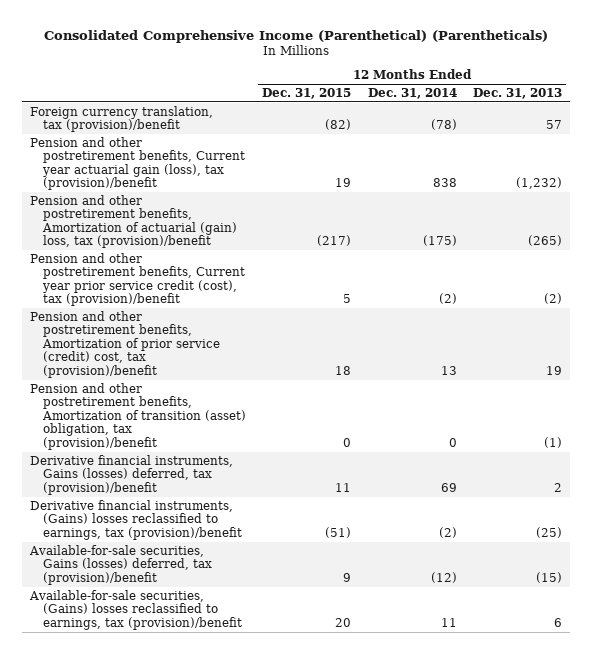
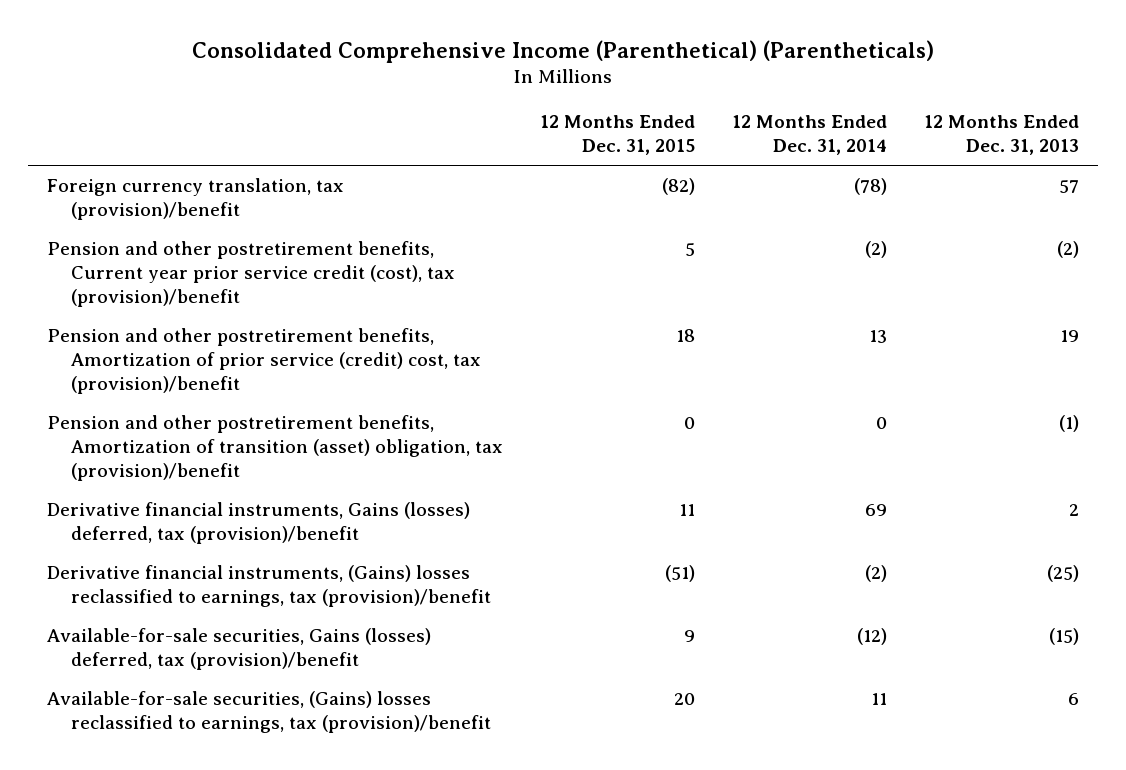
- Pension and other postretirement benefits, Current year actuarial gain (loss), tax (provision)/benefit | 19 | 838 | (1,232)
- Pension and other postretirement benefits, Amortization of actuarial (gain) loss, tax (provision)/benefit | (217) | (175) | (265)

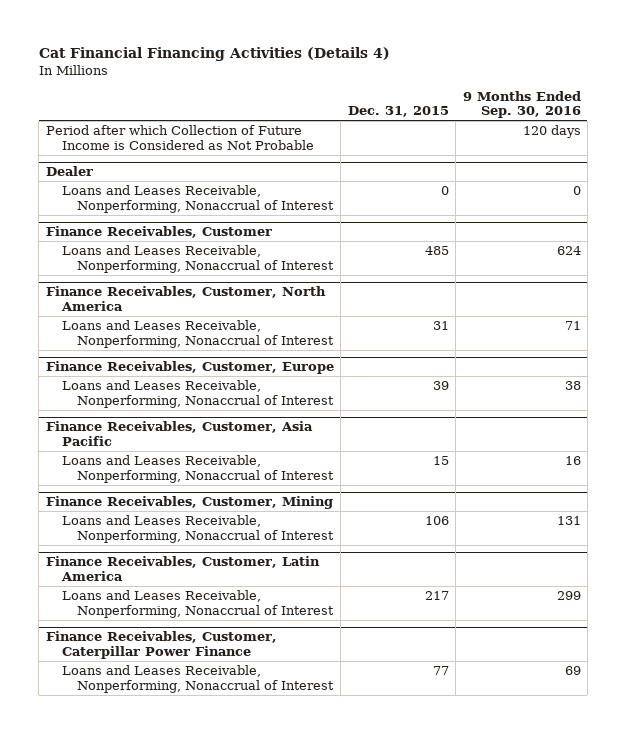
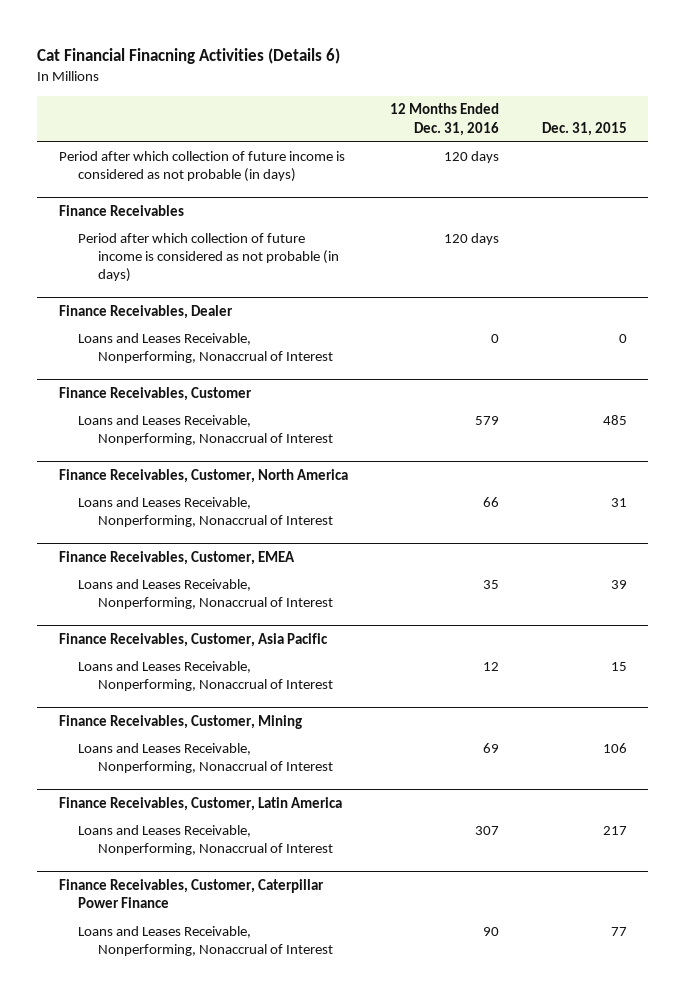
- Cat Financial Financing Activities (Details 4)
+ Cat Financial Finacning Activities (Details 6)
- | Dec. 31, 2015 | 9 Months Ended Sep. 30, 2016
+ | 12 Months Ended Dec. 31, 2016 | Dec. 31, 2015
- Period after which Collection of Future Income is Considered as Not Probable | | 120 days
- Dealer
+ Period after which collection of future income is considered as not probable (in days) | 120 days |
+ Finance Receivables
+ Period after which collection of future income is considered as not probable (in days) | 120 days |
+ Finance Receivables, Dealer
- Finance Receivables, Customer, Europe
+ Finance Receivables, Customer, EMEA

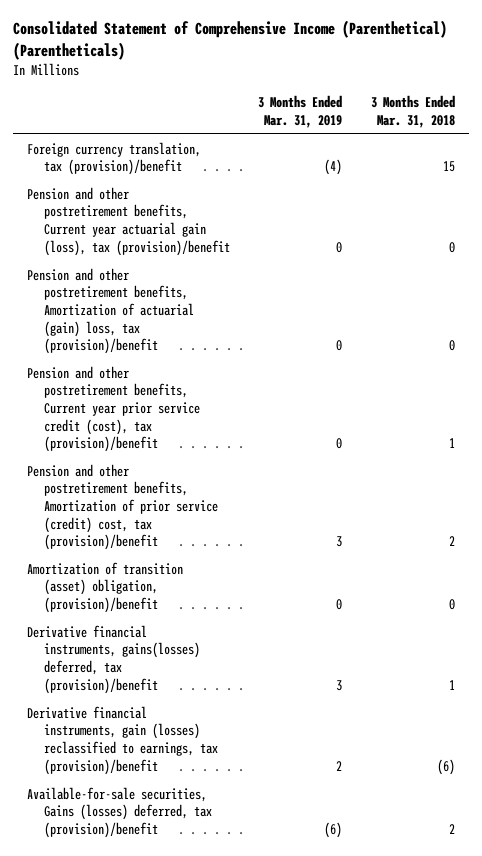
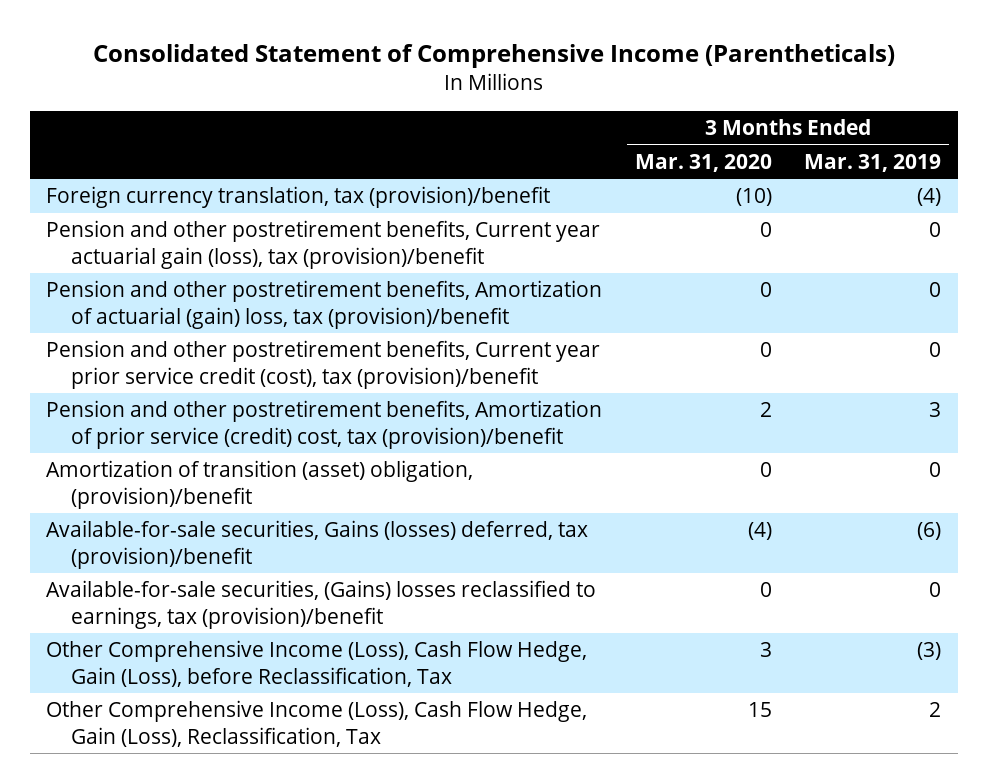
- Consolidated Statement of Comprehensive Income (Parenthetical) (Parentheticals)
+ Consolidated Statement of Comprehensive Income (Parentheticals)
- | 3 Months Ended Mar. 31, 2019 | 3 Months Ended Mar. 31, 2018
+ | 3 Months Ended Mar. 31, 2020 | 3 Months Ended Mar. 31, 2019
- Derivative financial instruments, gains(losses) deferred, tax (provision)/benefit | 3 | 1
- Derivative financial instruments, gain (losses) reclassified to earnings, tax (provision)/benefit | 2 | (6)
+ Available-for-sale securities, (Gains) losses reclassified to earnings, tax (provision)/benefit | 0 | 0
+ Other Comprehensive Income (Loss), Cash Flow Hedge, Gain (Loss), before Reclassification, Tax | 3 | (3)
+ Other Comprehensive Income (Loss), Cash Flow Hedge, Gain (Loss), Reclassification, Tax | 15 | 2

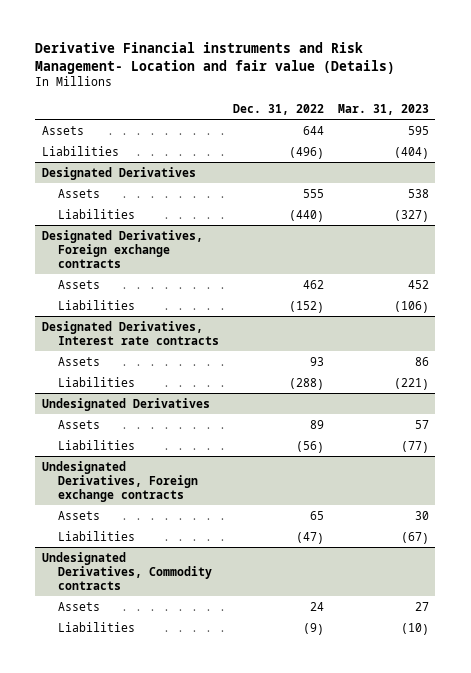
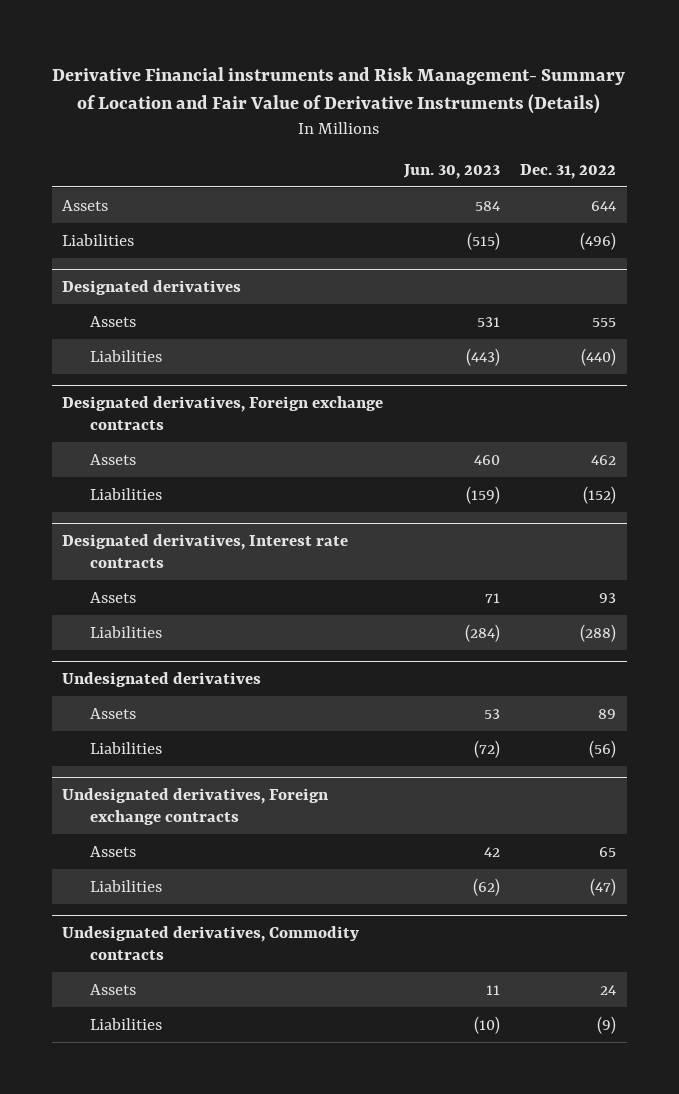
- Derivative Financial instruments and Risk Management- Location and fair value (Details)
+ Derivative Financial instruments and Risk Management- Summary of Location and Fair Value of Derivative Instruments (Details)
- | Dec. 31, 2022 | Mar. 31, 2023
+ | Jun. 30, 2023 | Dec. 31, 2022
- Designated Derivatives
+ Designated derivatives
- Designated Derivatives, Foreign exchange contracts
+ Designated derivatives, Foreign exchange contracts
- Designated Derivatives, Interest rate contracts
+ Designated derivatives, Interest rate contracts
- Undesignated Derivatives
+ Undesignated derivatives
- Undesignated Derivatives, Foreign exchange contracts
+ Undesignated derivatives, Foreign exchange contracts
- Undesignated Derivatives, Commodity contracts
+ Undesignated derivatives, Commodity contracts

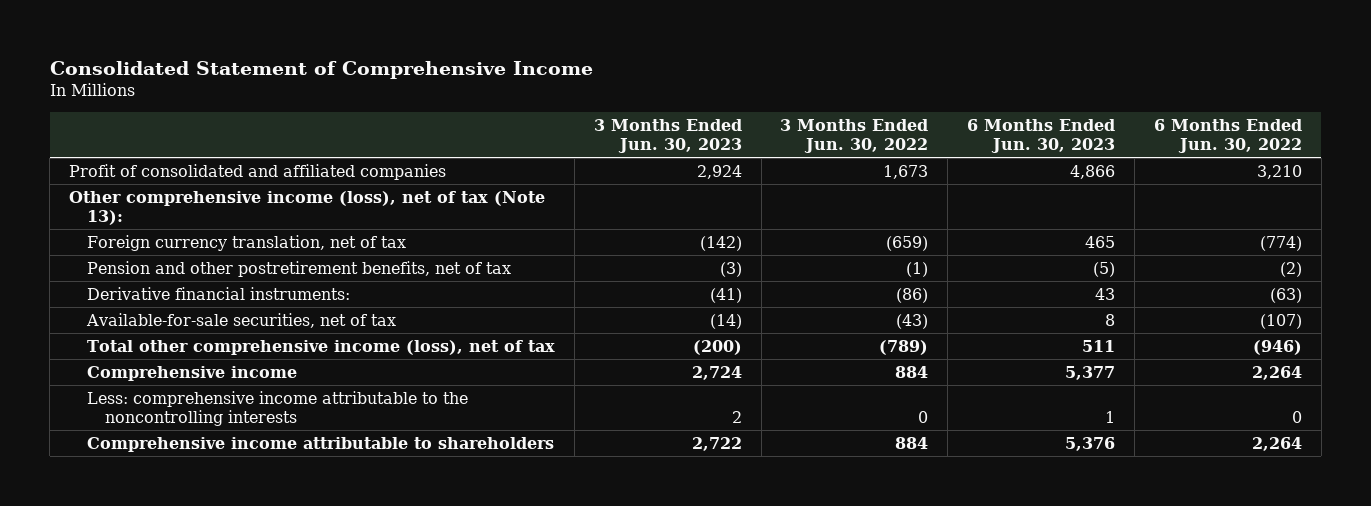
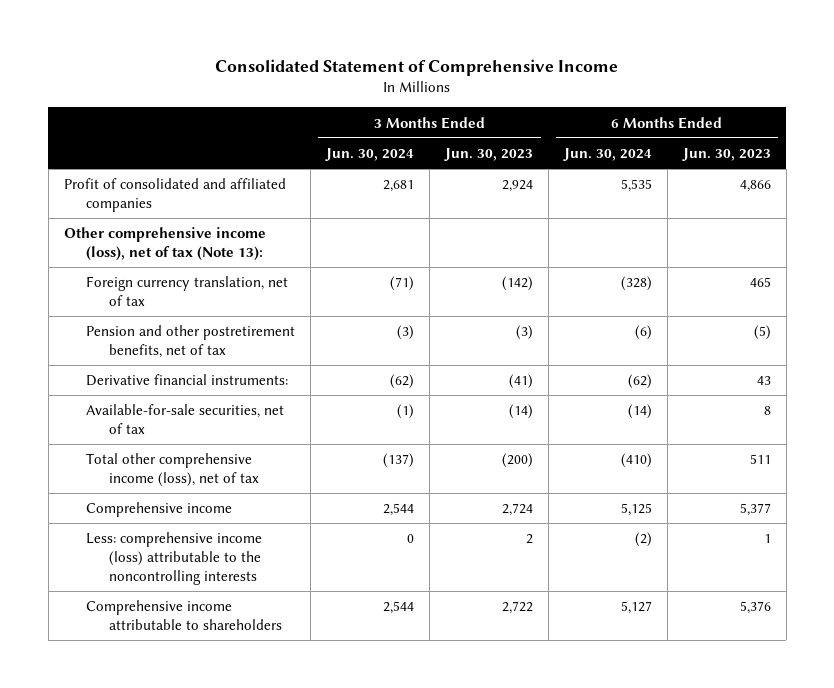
- | 3 Months Ended Jun. 30, 2023 | 3 Months Ended Jun. 30, 2022 | 6 Months Ended Jun. 30, 2023 | 6 Months Ended Jun. 30, 2022
+ | 3 Months Ended Jun. 30, 2024 | 3 Months Ended Jun. 30, 2023 | 6 Months Ended Jun. 30, 2024 | 6 Months Ended Jun. 30, 2023
- Less: comprehensive income attributable to the noncontrolling interests | 2 | 0 | 1 | 0
+ Less: comprehensive income (loss) attributable to the noncontrolling interests | 0 | 2 | (2) | 1

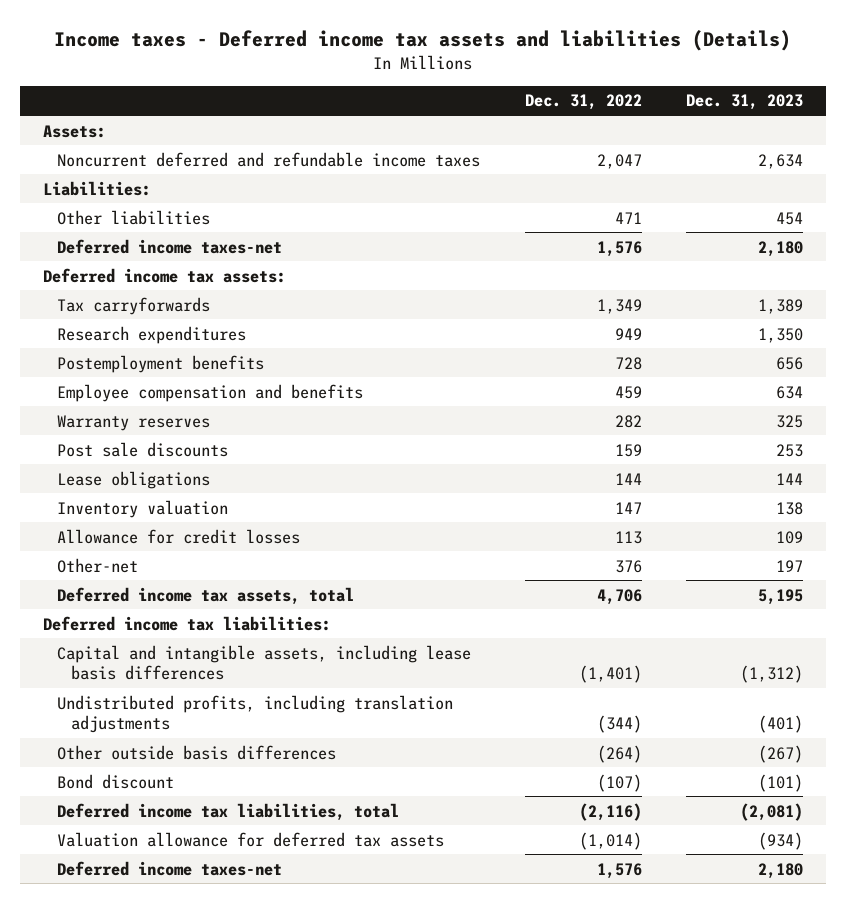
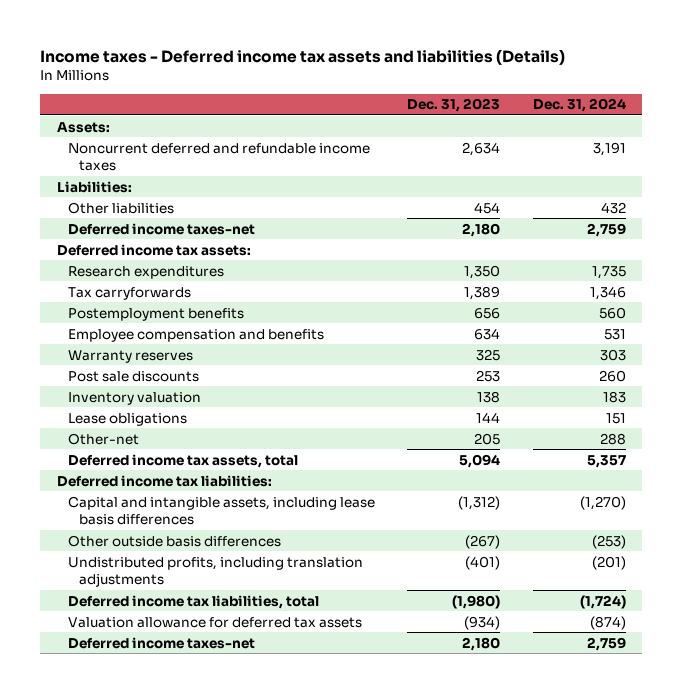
- | Dec. 31, 2022 | Dec. 31, 2023
+ | Dec. 31, 2023 | Dec. 31, 2024
moved down: Tax carryforwards | 1,389 | 1,346
- Allowance for credit losses | 113 | 109
- Other-net | 376 | 197
- Deferred income tax assets, total | 4,706 | 5,195
moved down: Lease obligations | 144 | 151
+ Other-net | 205 | 288
+ Deferred income tax assets, total | 5,094 | 5,357
- Bond discount | (107) | (101)
- Deferred income tax liabilities, total | (2,116) | (2,081)
moved down: Undistributed profits, including translation adjustments | (401) | (201)
+ Deferred income tax liabilities, total | (1,980) | (1,724)

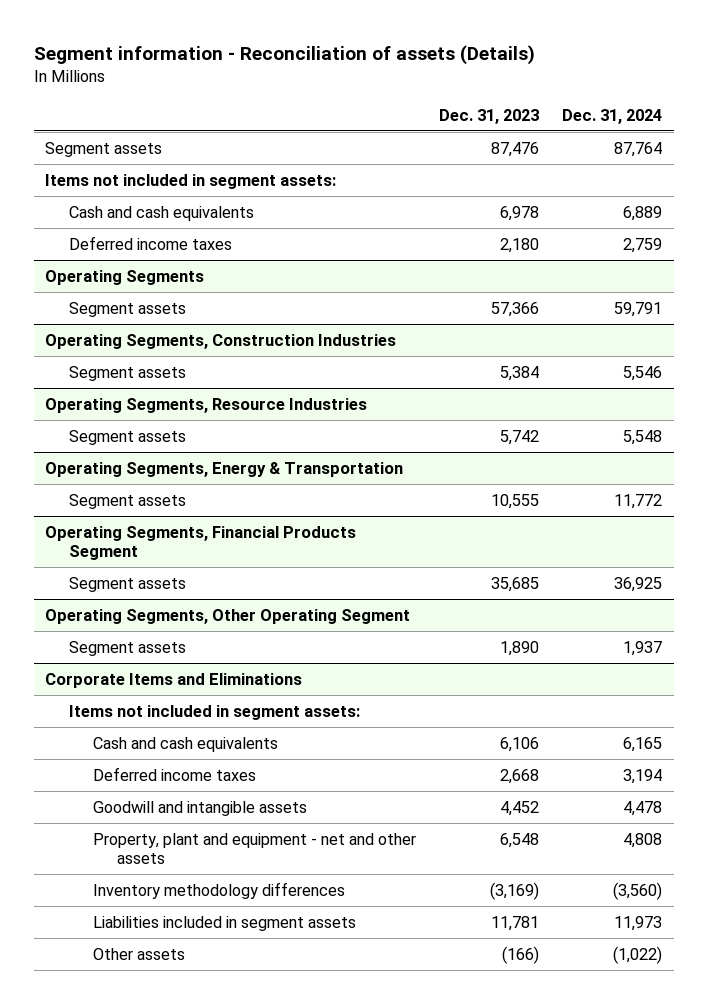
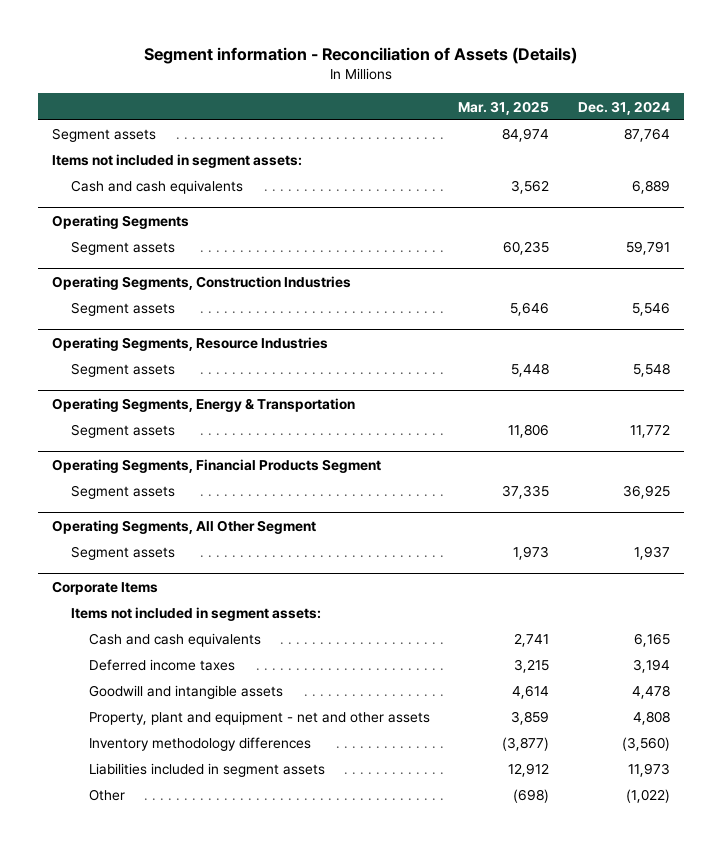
- Segment information - Reconciliation of assets (Details)
+ Segment information - Reconciliation of Assets (Details)
- | Dec. 31, 2023 | Dec. 31, 2024
+ | Mar. 31, 2025 | Dec. 31, 2024
- Deferred income taxes | 2,180 | 2,759
- Operating Segments, Other Operating Segment
+ Operating Segments, All Other Segment
- Corporate Items and Eliminations
+ Corporate Items
- Other assets | (166) | (1,022)
+ Other | (698) | (1,022)

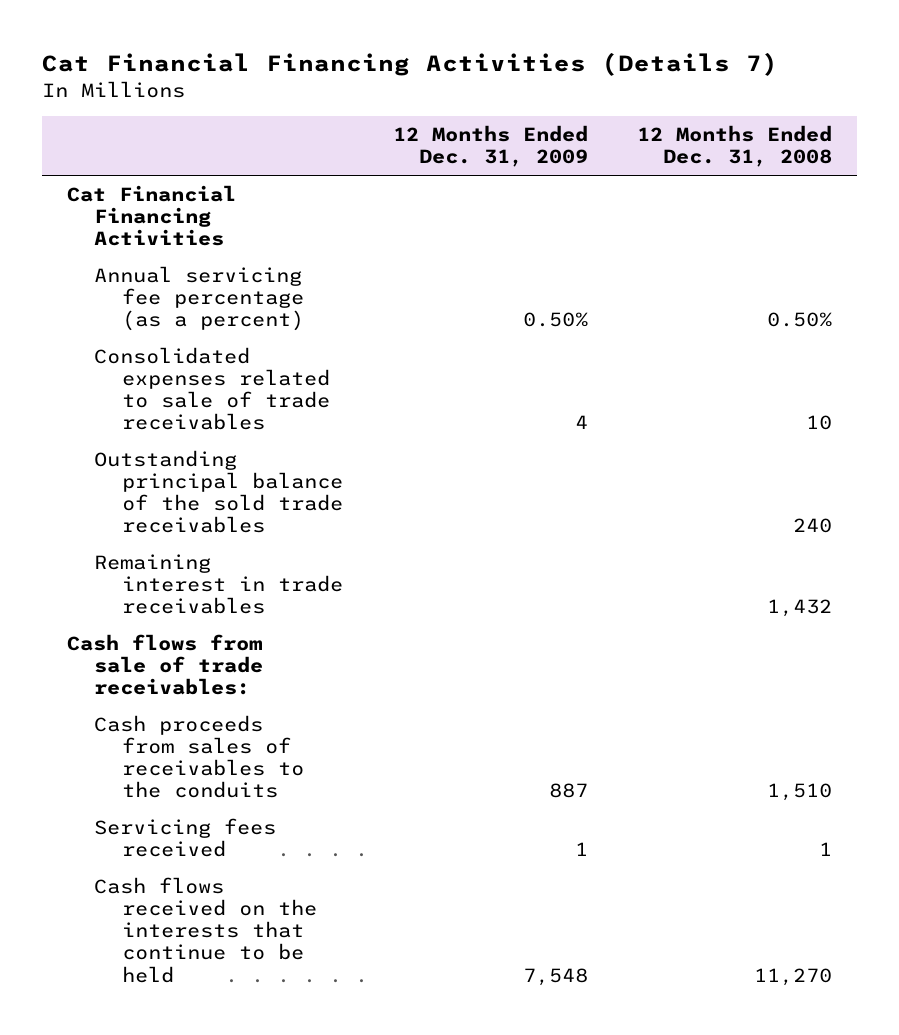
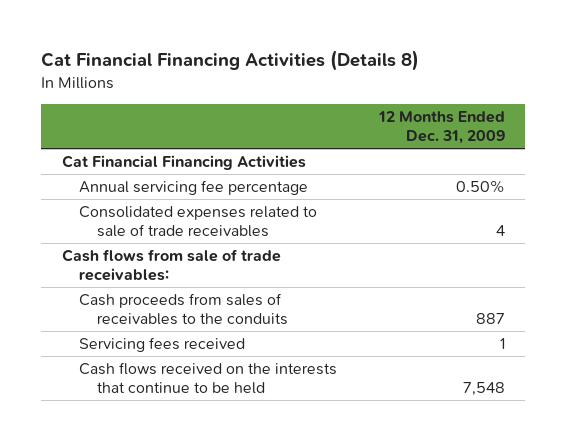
- Cat Financial Financing Activities (Details 7)
+ Cat Financial Financing Activities (Details 8)
- | 12 Months Ended Dec. 31, 2009 | 12 Months Ended Dec. 31, 2008
+ | 12 Months Ended Dec. 31, 2009
- Annual servicing fee percentage (as a percent) | 0.50% | 0.50%
+ Annual servicing fee percentage | 0.50%
- Outstanding principal balance of the sold trade receivables | | 240
- Remaining interest in trade receivables | | 1,432

